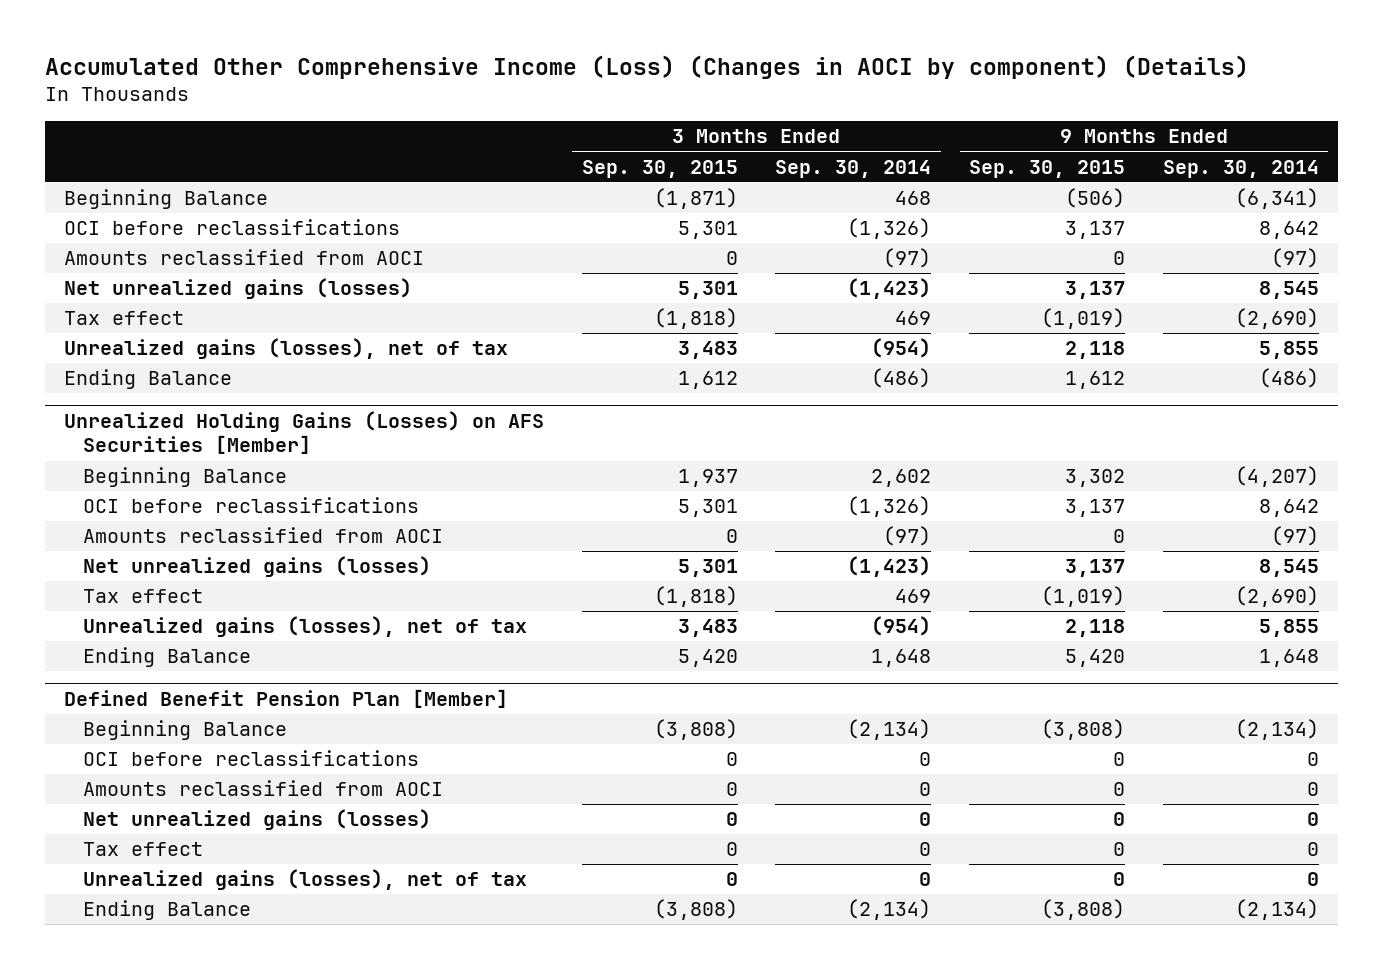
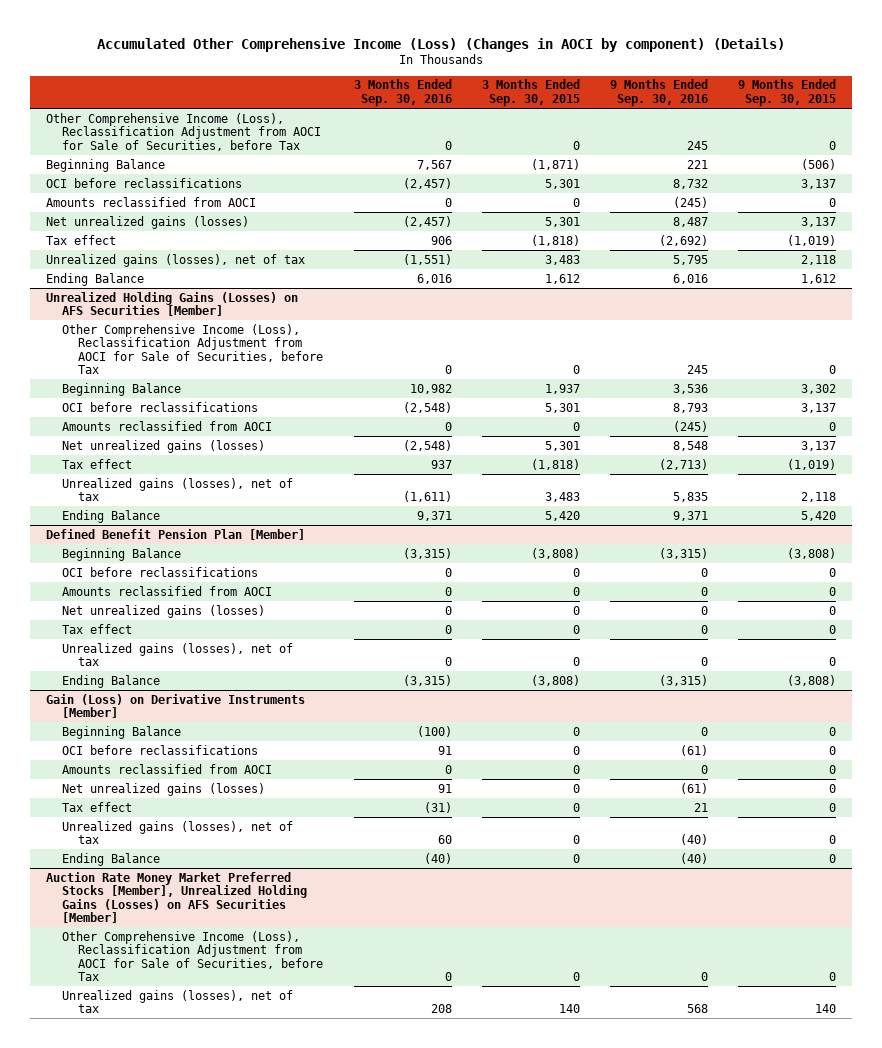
- | 3 Months Ended Sep. 30, 2015 | 3 Months Ended Sep. 30, 2014 | 9 Months Ended Sep. 30, 2015 | 9 Months Ended Sep. 30, 2014
+ | 3 Months Ended Sep. 30, 2016 | 3 Months Ended Sep. 30, 2015 | 9 Months Ended Sep. 30, 2016 | 9 Months Ended Sep. 30, 2015
+ Other Comprehensive Income (Loss), Reclassification Adjustment from AOCI for Sale of Securities, before Tax | 0 | 0 | 245 | 0
@ Unrealized Holding Gains (Losses) on AFS Securities [Member]
+ Other Comprehensive Income (Loss), Reclassification Adjustment from AOCI for Sale of Securities, before Tax | 0 | 0 | 245 | 0
+ Gain (Loss) on Derivative Instruments [Member]
+ Beginning Balance | (100) | 0 | 0 | 0
+ OCI before reclassifications | 91 | 0 | (61) | 0
+ Amounts reclassified from AOCI | 0 | 0 | 0 | 0
+ Net unrealized gains (losses) | 91 | 0 | (61) | 0
+ Tax effect | (31) | 0 | 21 | 0
+ Unrealized gains (losses), net of tax | 60 | 0 | (40) | 0
+ Ending Balance | (40) | 0 | (40) | 0
+ Auction Rate Money Market Preferred Stocks [Member], Unrealized Holding Gains (Losses) on AFS Securities [Member]
+ Other Comprehensive Income (Loss), Reclassification Adjustment from AOCI for Sale of Securities, before Tax | 0 | 0 | 0 | 0
+ Unrealized gains (losses), net of tax | 208 | 140 | 568 | 140

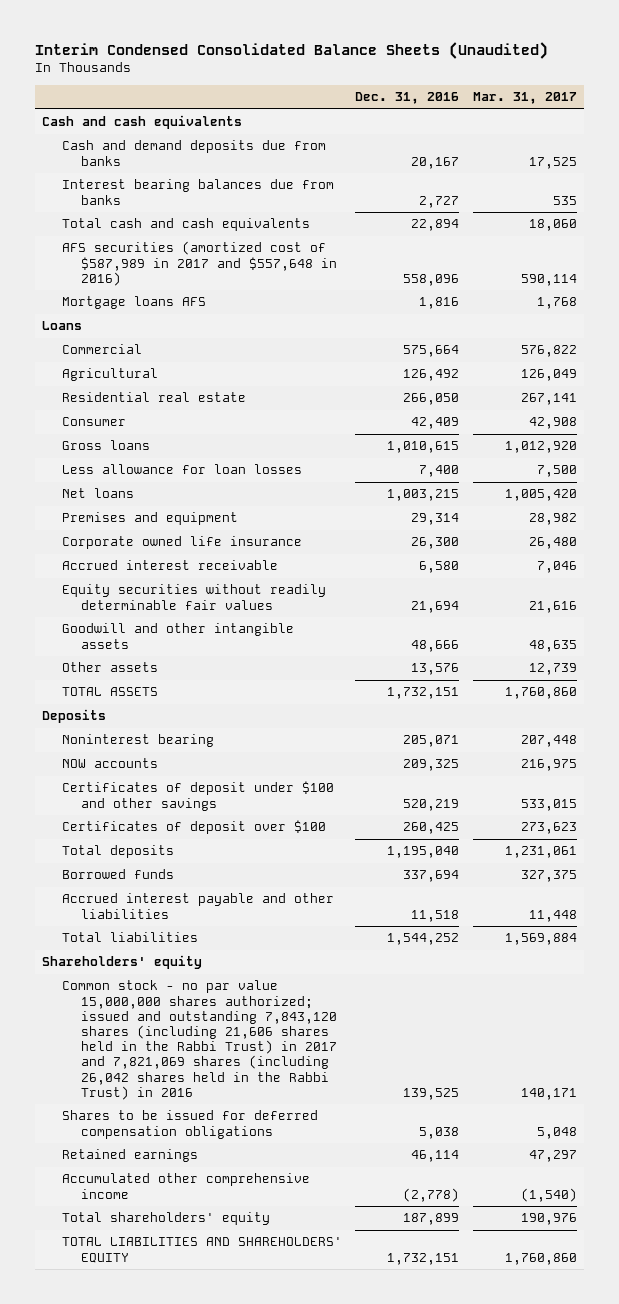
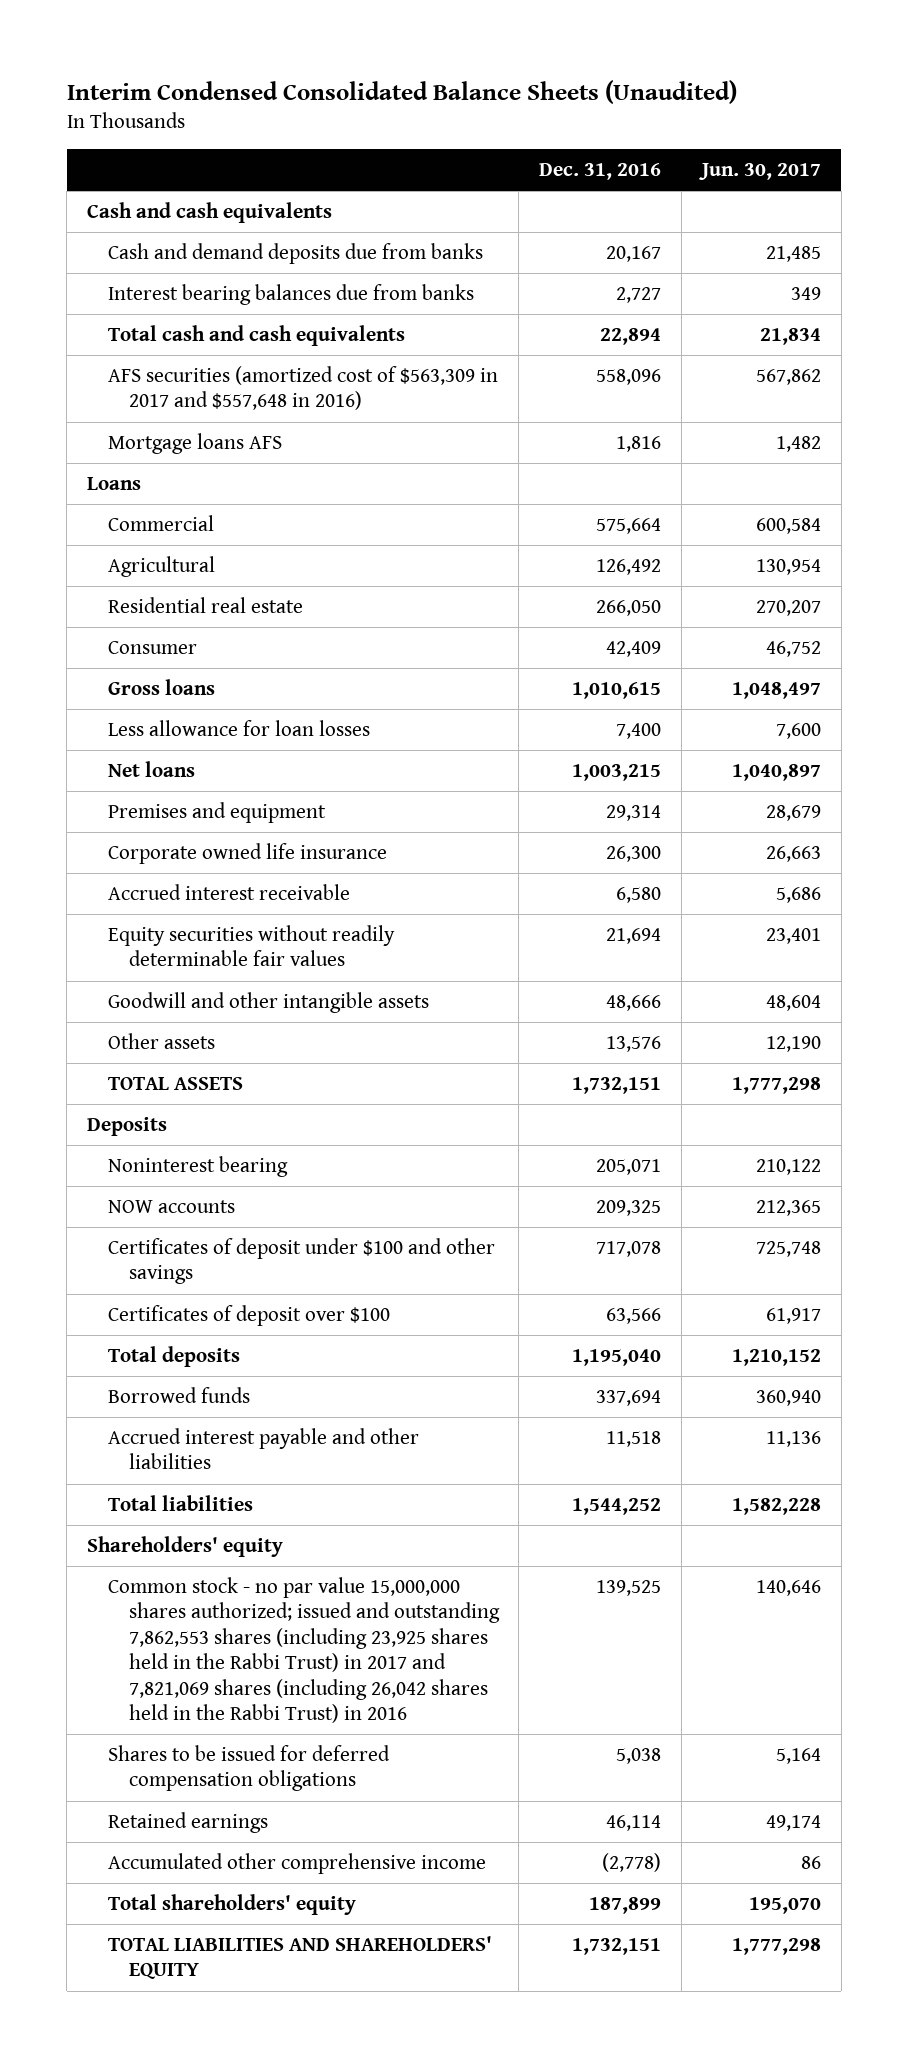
- | Dec. 31, 2016 | Mar. 31, 2017
+ | Dec. 31, 2016 | Jun. 30, 2017
- AFS securities (amortized cost of $587,989 in 2017 and $557,648 in 2016) | 558,096 | 590,114
+ AFS securities (amortized cost of $563,309 in 2017 and $557,648 in 2016) | 558,096 | 567,862
- Certificates of deposit under $100 and other savings | 520,219 | 533,015
- Certificates of deposit over $100 | 260,425 | 273,623
+ Certificates of deposit under $100 and other savings | 717,078 | 725,748
+ Certificates of deposit over $100 | 63,566 | 61,917
- Common stock - no par value 15,000,000 shares authorized; issued and outstanding 7,843,120 shares (including 21,606 shares held in the Rabbi Trust) in 2017 and 7,821,069 shares (including 26,042 shares held in the Rabbi Trust) in 2016 | 139,525 | 140,171
+ Common stock - no par value 15,000,000 shares authorized; issued and outstanding 7,862,553 shares (including 23,925 shares held in the Rabbi Trust) in 2017 and 7,821,069 shares (including 26,042 shares held in the Rabbi Trust) in 2016 | 139,525 | 140,646

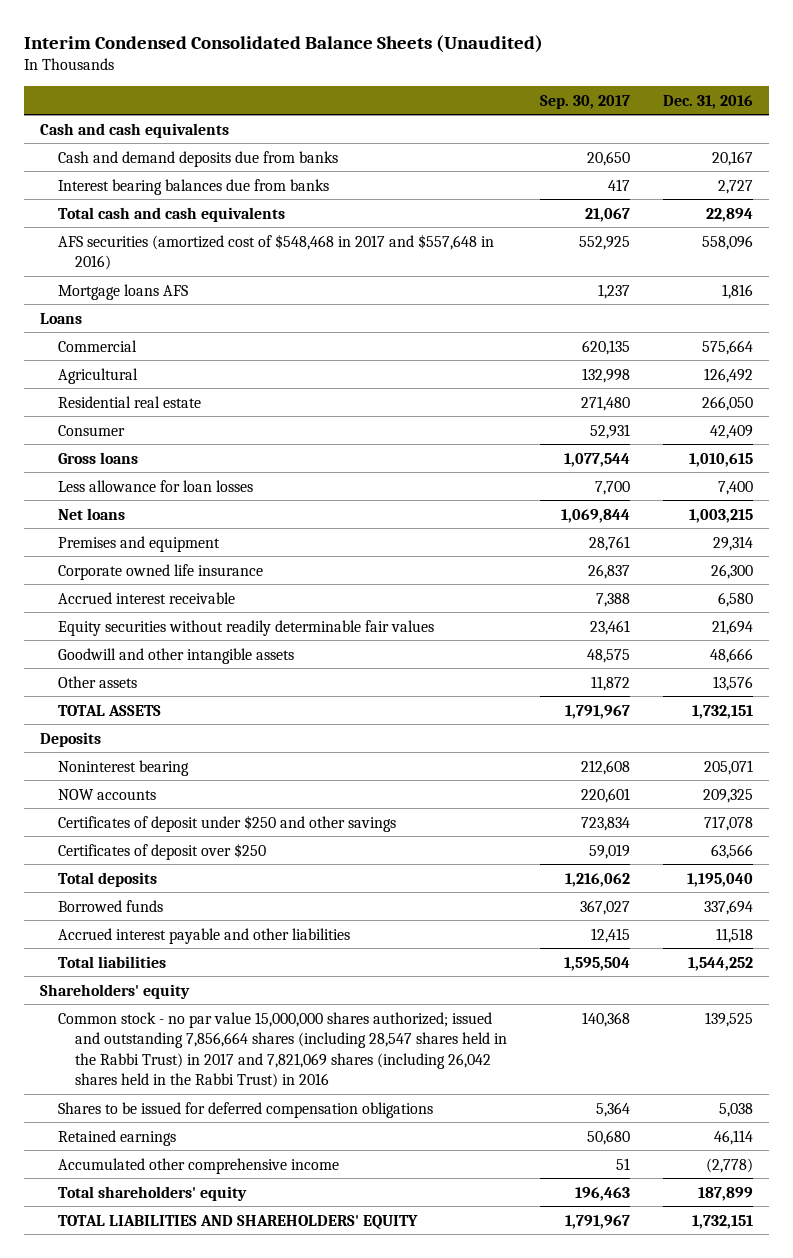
- | Dec. 31, 2016 | Jun. 30, 2017
+ | Sep. 30, 2017 | Dec. 31, 2016
- AFS securities (amortized cost of $563,309 in 2017 and $557,648 in 2016) | 558,096 | 567,862
+ AFS securities (amortized cost of $548,468 in 2017 and $557,648 in 2016) | 552,925 | 558,096
- Certificates of deposit under $100 and other savings | 717,078 | 725,748
- Certificates of deposit over $100 | 63,566 | 61,917
+ Certificates of deposit under $250 and other savings | 723,834 | 717,078
+ Certificates of deposit over $250 | 59,019 | 63,566
- Common stock - no par value 15,000,000 shares authorized; issued and outstanding 7,862,553 shares (including 23,925 shares held in the Rabbi Trust) in 2017 and 7,821,069 shares (including 26,042 shares held in the Rabbi Trust) in 2016 | 139,525 | 140,646
+ Common stock - no par value 15,000,000 shares authorized; issued and outstanding 7,856,664 shares (including 28,547 shares held in the Rabbi Trust) in 2017 and 7,821,069 shares (including 26,042 shares held in the Rabbi Trust) in 2016 | 140,368 | 139,525

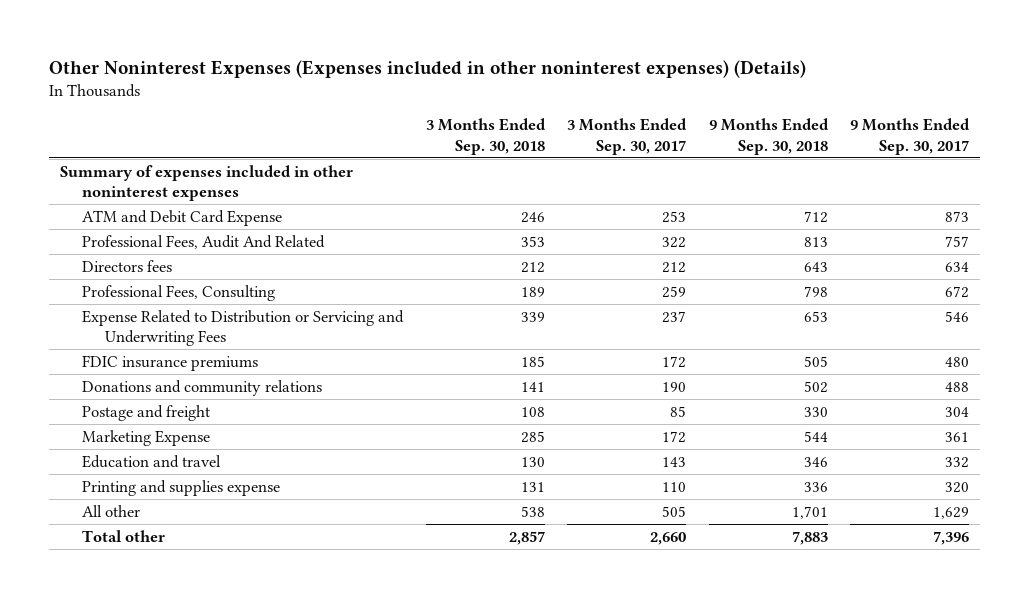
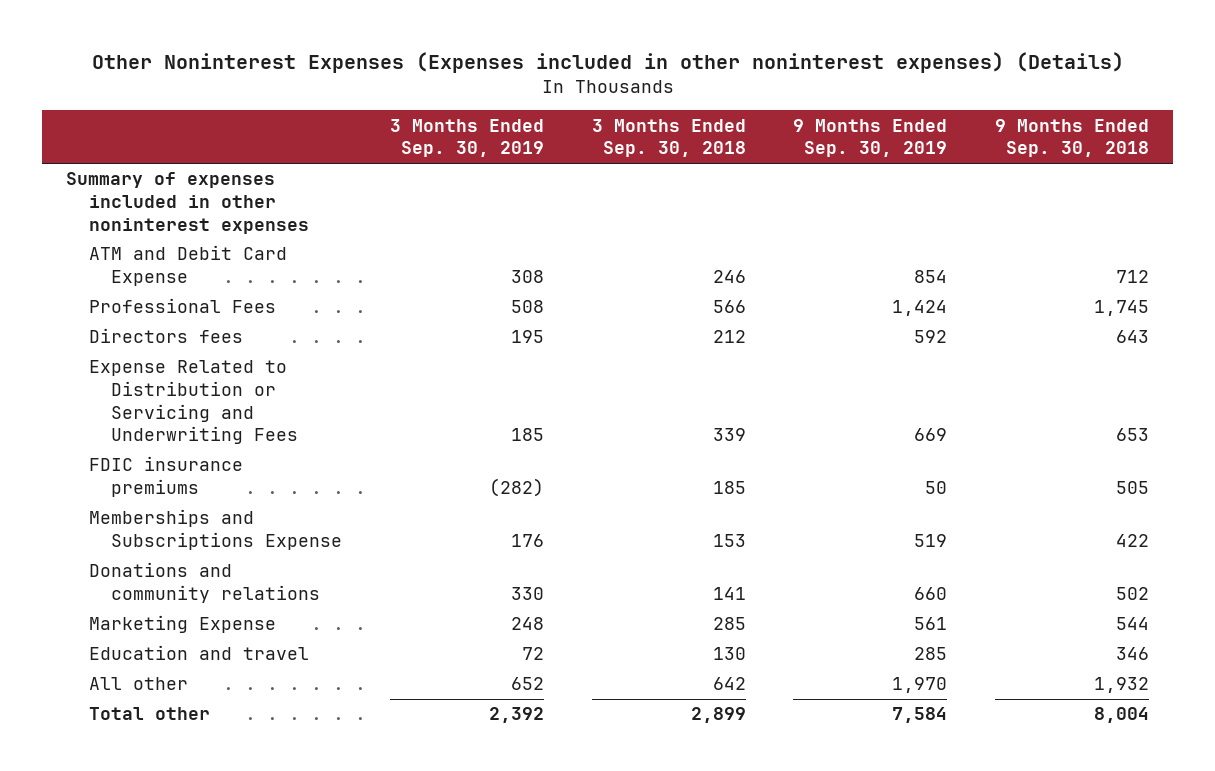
- | 3 Months Ended Sep. 30, 2018 | 3 Months Ended Sep. 30, 2017 | 9 Months Ended Sep. 30, 2018 | 9 Months Ended Sep. 30, 2017
+ | 3 Months Ended Sep. 30, 2019 | 3 Months Ended Sep. 30, 2018 | 9 Months Ended Sep. 30, 2019 | 9 Months Ended Sep. 30, 2018
- Professional Fees, Audit And Related | 353 | 322 | 813 | 757
+ Professional Fees | 508 | 566 | 1,424 | 1,745
- Professional Fees, Consulting | 189 | 259 | 798 | 672
+ Memberships and Subscriptions Expense | 176 | 153 | 519 | 422
- Postage and freight | 108 | 85 | 330 | 304
- Printing and supplies expense | 131 | 110 | 336 | 320
- All other | 538 | 505 | 1,701 | 1,629
- Total other | 2,857 | 2,660 | 7,883 | 7,396
+ All other | 652 | 642 | 1,970 | 1,932
+ Total other | 2,392 | 2,899 | 7,584 | 8,004

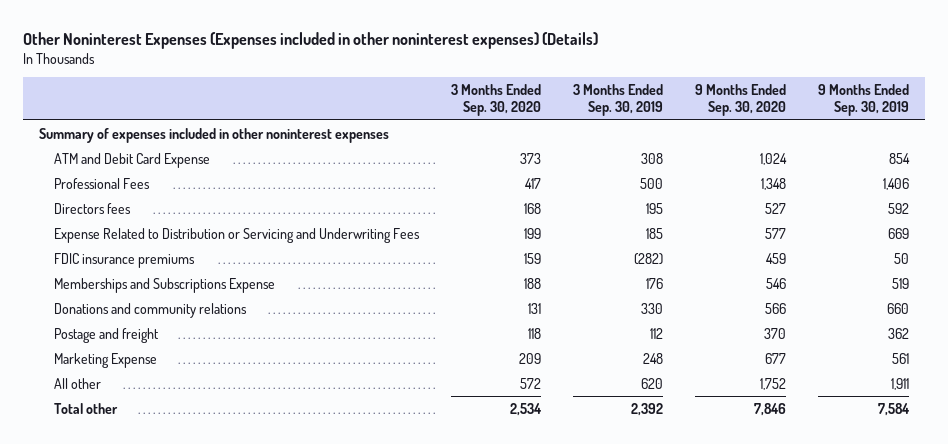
- | 3 Months Ended Sep. 30, 2019 | 3 Months Ended Sep. 30, 2018 | 9 Months Ended Sep. 30, 2019 | 9 Months Ended Sep. 30, 2018
+ | 3 Months Ended Sep. 30, 2020 | 3 Months Ended Sep. 30, 2019 | 9 Months Ended Sep. 30, 2020 | 9 Months Ended Sep. 30, 2019
- Professional Fees | 508 | 566 | 1,424 | 1,745
+ Professional Fees | 417 | 500 | 1,348 | 1,406
+ Postage and freight | 118 | 112 | 370 | 362
- Education and travel | 72 | 130 | 285 | 346
- All other | 652 | 642 | 1,970 | 1,932
+ All other | 572 | 620 | 1,752 | 1,911

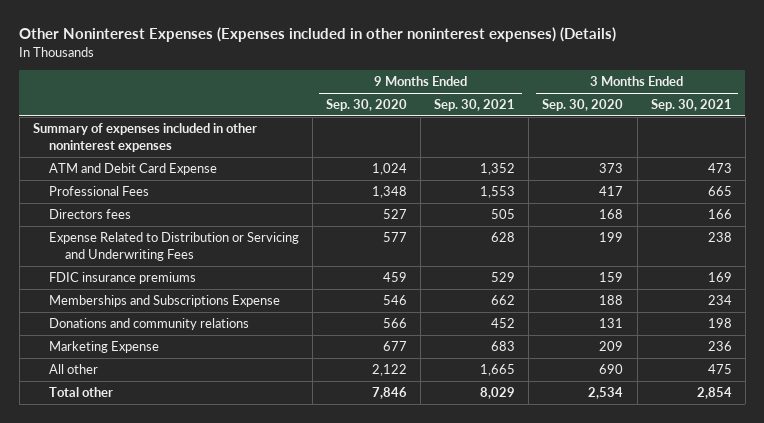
- | 3 Months Ended Sep. 30, 2020 | 3 Months Ended Sep. 30, 2019 | 9 Months Ended Sep. 30, 2020 | 9 Months Ended Sep. 30, 2019
+ | 9 Months Ended Sep. 30, 2020 | 9 Months Ended Sep. 30, 2021 | 3 Months Ended Sep. 30, 2020 | 3 Months Ended Sep. 30, 2021
- Postage and freight | 118 | 112 | 370 | 362
- All other | 572 | 620 | 1,752 | 1,911
+ All other | 2,122 | 1,665 | 690 | 475

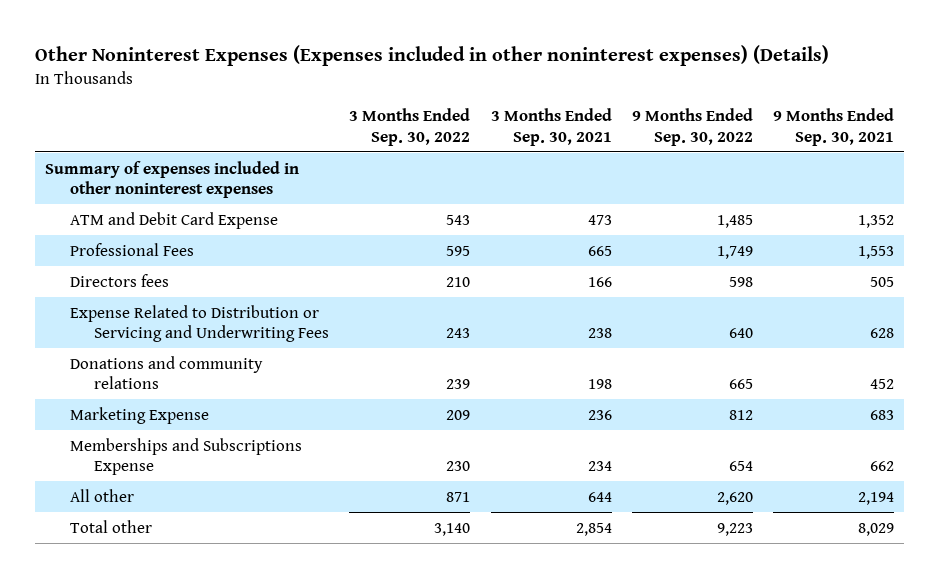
- | 9 Months Ended Sep. 30, 2020 | 9 Months Ended Sep. 30, 2021 | 3 Months Ended Sep. 30, 2020 | 3 Months Ended Sep. 30, 2021
+ | 3 Months Ended Sep. 30, 2022 | 3 Months Ended Sep. 30, 2021 | 9 Months Ended Sep. 30, 2022 | 9 Months Ended Sep. 30, 2021
- FDIC insurance premiums | 459 | 529 | 159 | 169
- All other | 2,122 | 1,665 | 690 | 475
moved down: Memberships and Subscriptions Expense | 230 | 234 | 654 | 662
+ All other | 871 | 644 | 2,620 | 2,194

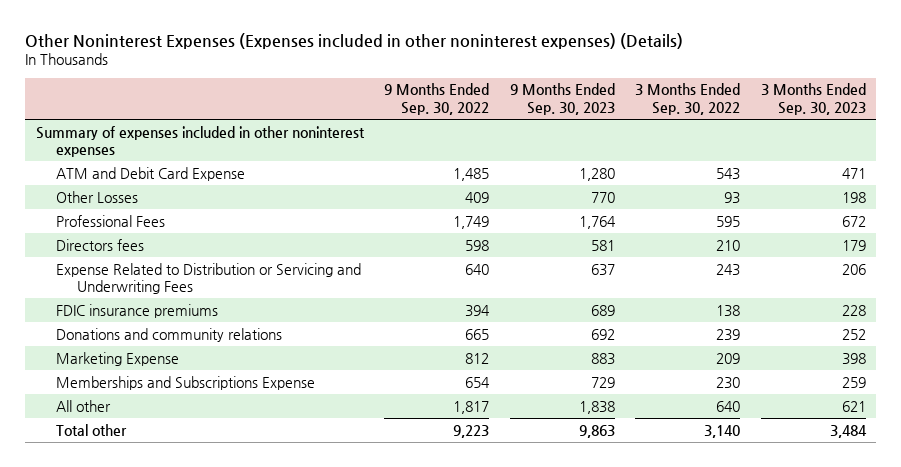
- | 3 Months Ended Sep. 30, 2022 | 3 Months Ended Sep. 30, 2021 | 9 Months Ended Sep. 30, 2022 | 9 Months Ended Sep. 30, 2021
+ | 9 Months Ended Sep. 30, 2022 | 9 Months Ended Sep. 30, 2023 | 3 Months Ended Sep. 30, 2022 | 3 Months Ended Sep. 30, 2023
+ Other Losses | 409 | 770 | 93 | 198
+ FDIC insurance premiums | 394 | 689 | 138 | 228
- All other | 871 | 644 | 2,620 | 2,194
+ All other | 1,817 | 1,838 | 640 | 621

